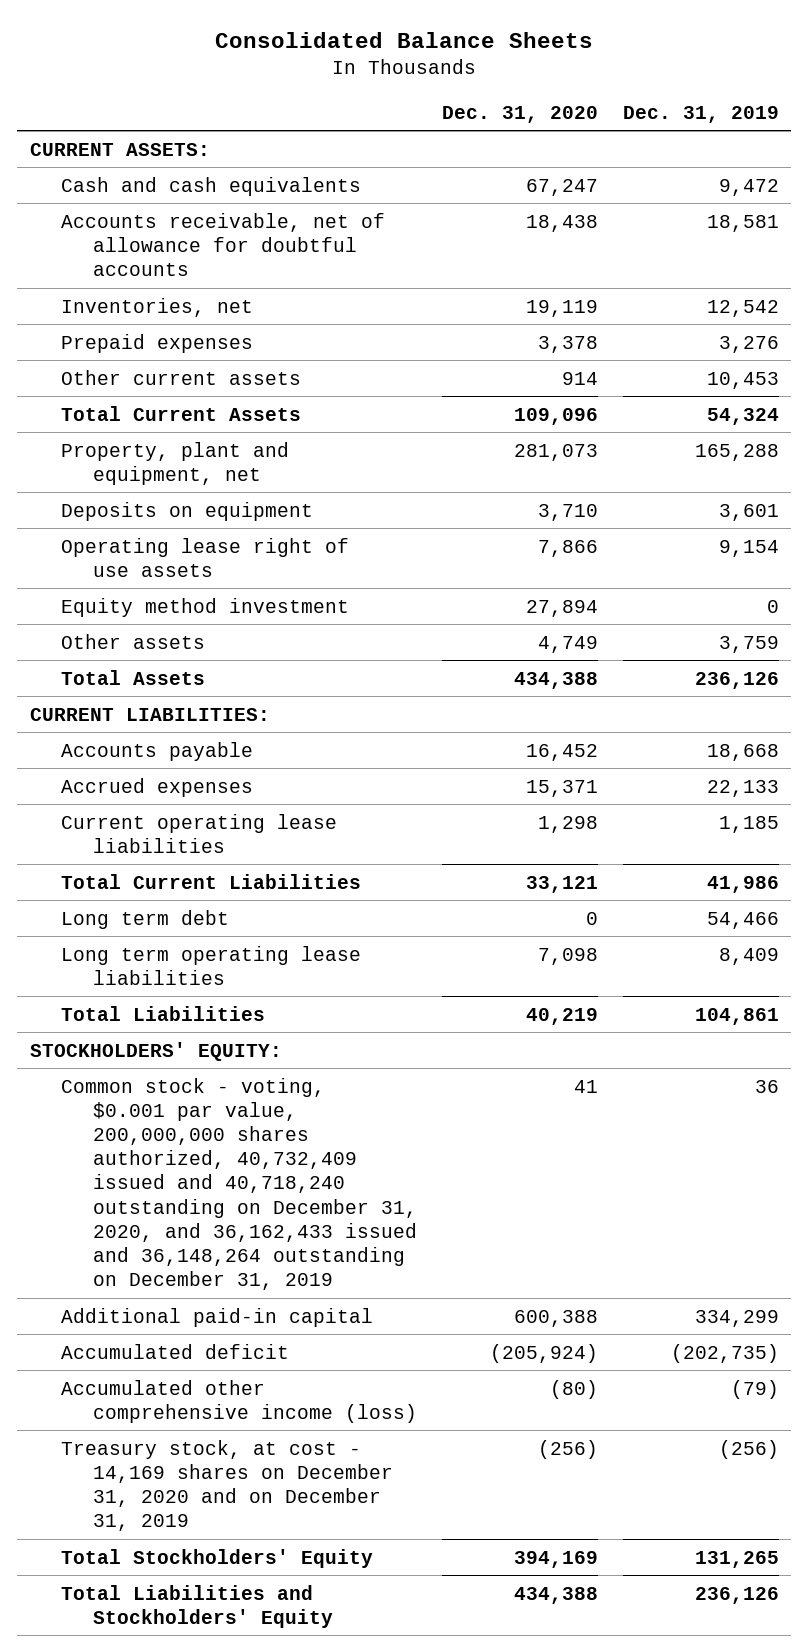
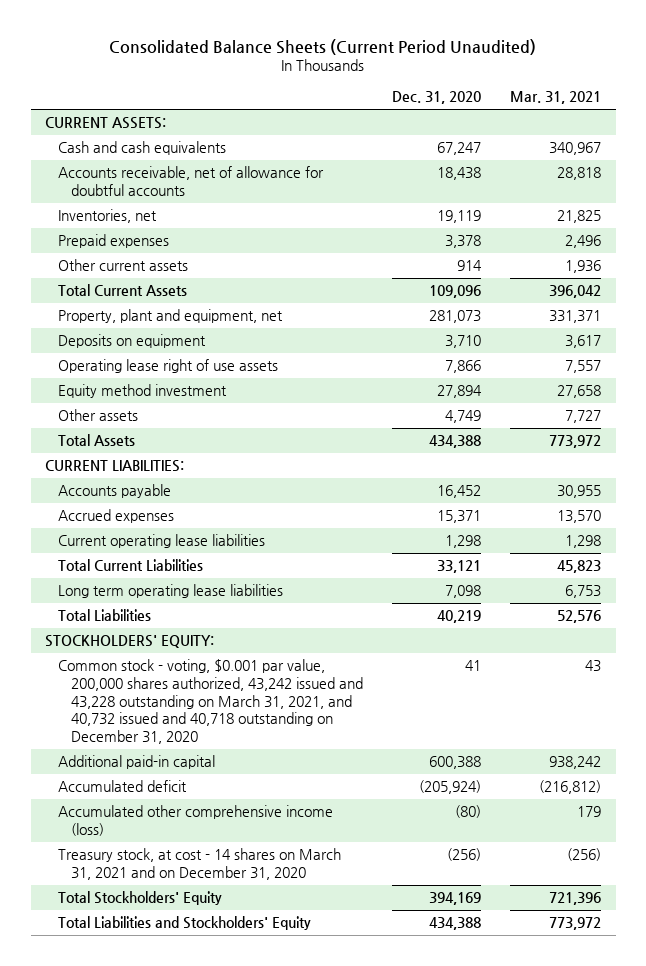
- Consolidated Balance Sheets
+ Consolidated Balance Sheets (Current Period Unaudited)
- | Dec. 31, 2020 | Dec. 31, 2019
+ | Dec. 31, 2020 | Mar. 31, 2021
- Long term debt | 0 | 54,466
- Common stock - voting, $0.001 par value, 200,000,000 shares authorized, 40,732,409 issued and 40,718,240 outstanding on December 31, 2020, and 36,162,433 issued and 36,148,264 outstanding on December 31, 2019 | 41 | 36
+ Common stock - voting, $0.001 par value, 200,000 shares authorized, 43,242 issued and 43,228 outstanding on March 31, 2021, and 40,732 issued and 40,718 outstanding on December 31, 2020 | 41 | 43
- Treasury stock, at cost - 14,169 shares on December 31, 2020 and on December 31, 2019 | (256) | (256)
+ Treasury stock, at cost - 14 shares on March 31, 2021 and on December 31, 2020 | (256) | (256)

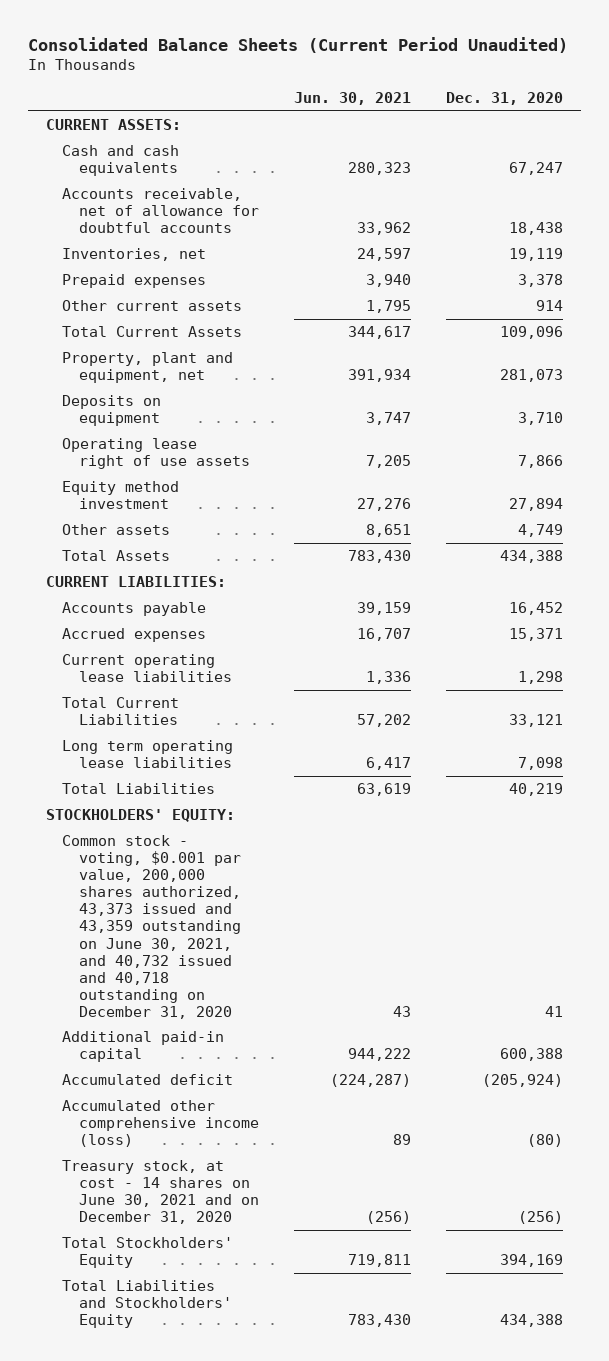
- | Dec. 31, 2020 | Mar. 31, 2021
+ | Jun. 30, 2021 | Dec. 31, 2020
- Common stock - voting, $0.001 par value, 200,000 shares authorized, 43,242 issued and 43,228 outstanding on March 31, 2021, and 40,732 issued and 40,718 outstanding on December 31, 2020 | 41 | 43
+ Common stock - voting, $0.001 par value, 200,000 shares authorized, 43,373 issued and 43,359 outstanding on June 30, 2021, and 40,732 issued and 40,718 outstanding on December 31, 2020 | 43 | 41
- Treasury stock, at cost - 14 shares on March 31, 2021 and on December 31, 2020 | (256) | (256)
+ Treasury stock, at cost - 14 shares on June 30, 2021 and on December 31, 2020 | (256) | (256)

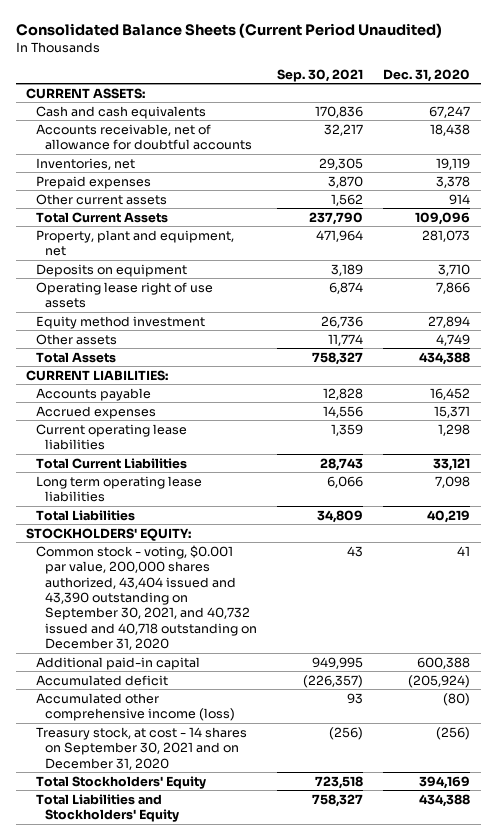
- | Jun. 30, 2021 | Dec. 31, 2020
+ | Sep. 30, 2021 | Dec. 31, 2020
- Common stock - voting, $0.001 par value, 200,000 shares authorized, 43,373 issued and 43,359 outstanding on June 30, 2021, and 40,732 issued and 40,718 outstanding on December 31, 2020 | 43 | 41
+ Common stock - voting, $0.001 par value, 200,000 shares authorized, 43,404 issued and 43,390 outstanding on September 30, 2021, and 40,732 issued and 40,718 outstanding on December 31, 2020 | 43 | 41
- Treasury stock, at cost - 14 shares on June 30, 2021 and on December 31, 2020 | (256) | (256)
+ Treasury stock, at cost - 14 shares on September 30, 2021 and on December 31, 2020 | (256) | (256)

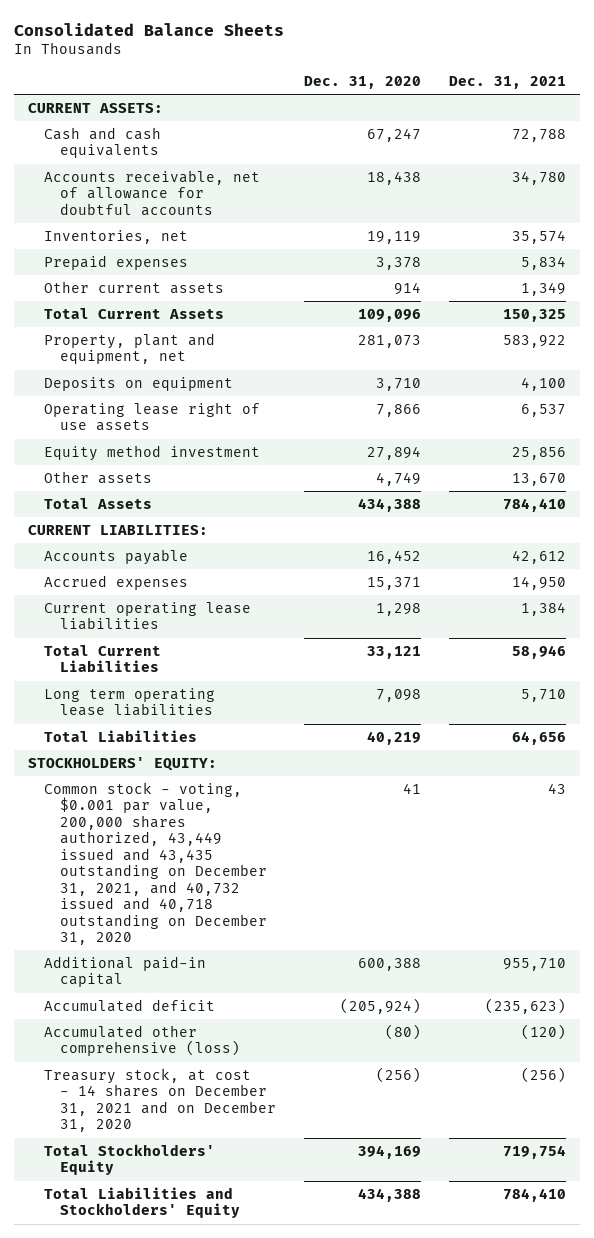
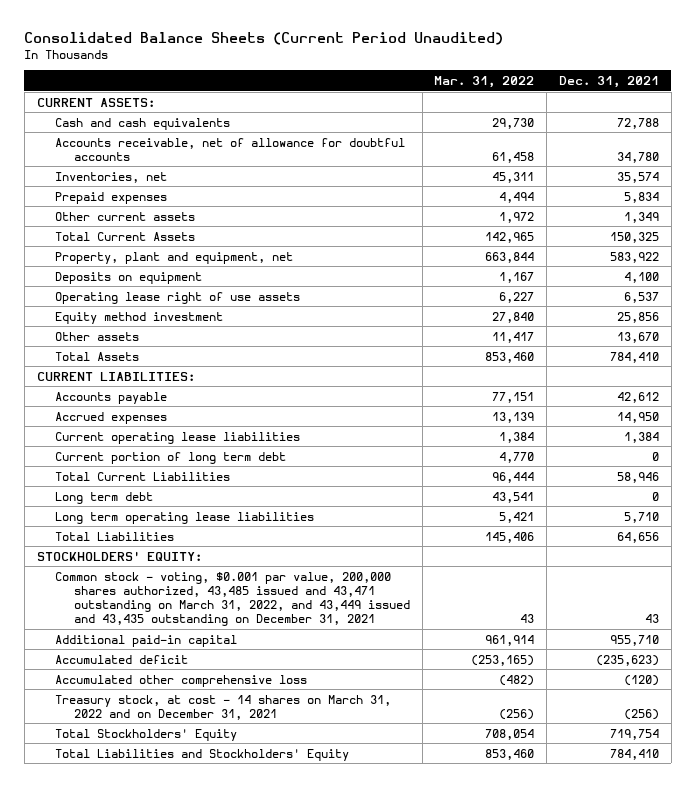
- Consolidated Balance Sheets
+ Consolidated Balance Sheets (Current Period Unaudited)
- | Dec. 31, 2020 | Dec. 31, 2021
+ | Mar. 31, 2022 | Dec. 31, 2021
+ Current portion of long term debt | 4,770 | 0
+ Long term debt | 43,541 | 0
- Common stock - voting, $0.001 par value, 200,000 shares authorized, 43,449 issued and 43,435 outstanding on December 31, 2021, and 40,732 issued and 40,718 outstanding on December 31, 2020 | 41 | 43
+ Common stock - voting, $0.001 par value, 200,000 shares authorized, 43,485 issued and 43,471 outstanding on March 31, 2022, and 43,449 issued and 43,435 outstanding on December 31, 2021 | 43 | 43
- Accumulated other comprehensive (loss) | (80) | (120)
- Treasury stock, at cost - 14 shares on December 31, 2021 and on December 31, 2020 | (256) | (256)
+ Accumulated other comprehensive loss | (482) | (120)
+ Treasury stock, at cost - 14 shares on March 31, 2022 and on December 31, 2021 | (256) | (256)

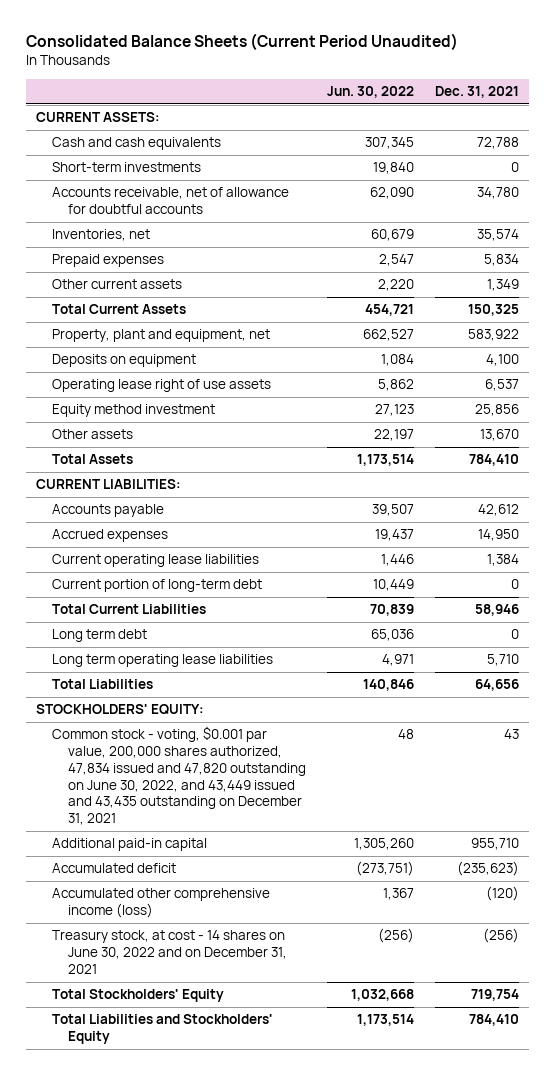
- | Mar. 31, 2022 | Dec. 31, 2021
+ | Jun. 30, 2022 | Dec. 31, 2021
+ Short-term investments | 19,840 | 0
- Current portion of long term debt | 4,770 | 0
+ Current portion of long-term debt | 10,449 | 0
- Common stock - voting, $0.001 par value, 200,000 shares authorized, 43,485 issued and 43,471 outstanding on March 31, 2022, and 43,449 issued and 43,435 outstanding on December 31, 2021 | 43 | 43
+ Common stock - voting, $0.001 par value, 200,000 shares authorized, 47,834 issued and 47,820 outstanding on June 30, 2022, and 43,449 issued and 43,435 outstanding on December 31, 2021 | 48 | 43
- Accumulated other comprehensive loss | (482) | (120)
- Treasury stock, at cost - 14 shares on March 31, 2022 and on December 31, 2021 | (256) | (256)
+ Accumulated other comprehensive income (loss) | 1,367 | (120)
+ Treasury stock, at cost - 14 shares on June 30, 2022 and on December 31, 2021 | (256) | (256)

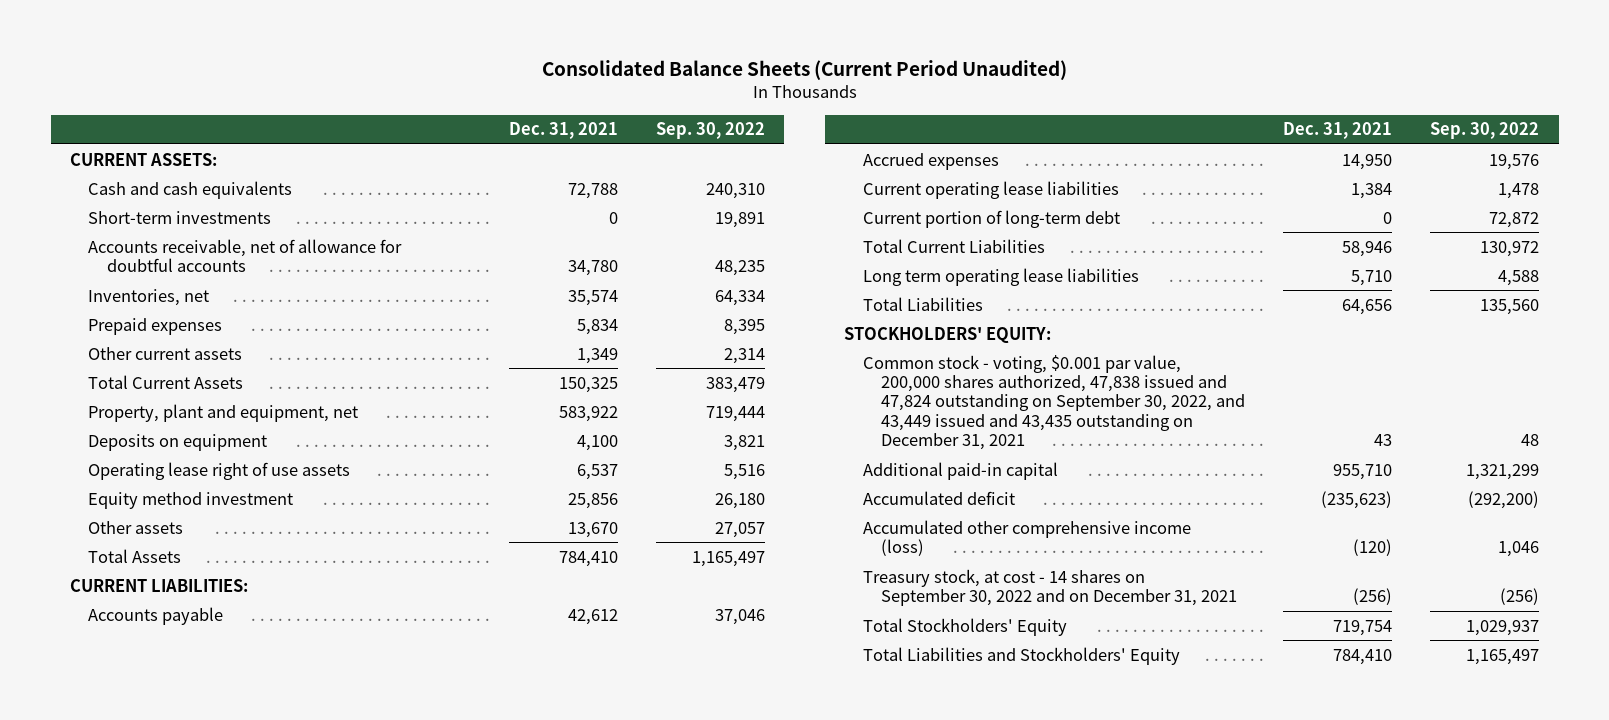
- | Jun. 30, 2022 | Dec. 31, 2021
+ | Dec. 31, 2021 | Sep. 30, 2022
- Long term debt | 65,036 | 0
- Common stock - voting, $0.001 par value, 200,000 shares authorized, 47,834 issued and 47,820 outstanding on June 30, 2022, and 43,449 issued and 43,435 outstanding on December 31, 2021 | 48 | 43
+ Common stock - voting, $0.001 par value, 200,000 shares authorized, 47,838 issued and 47,824 outstanding on September 30, 2022, and 43,449 issued and 43,435 outstanding on December 31, 2021 | 43 | 48
- Treasury stock, at cost - 14 shares on June 30, 2022 and on December 31, 2021 | (256) | (256)
+ Treasury stock, at cost - 14 shares on September 30, 2022 and on December 31, 2021 | (256) | (256)

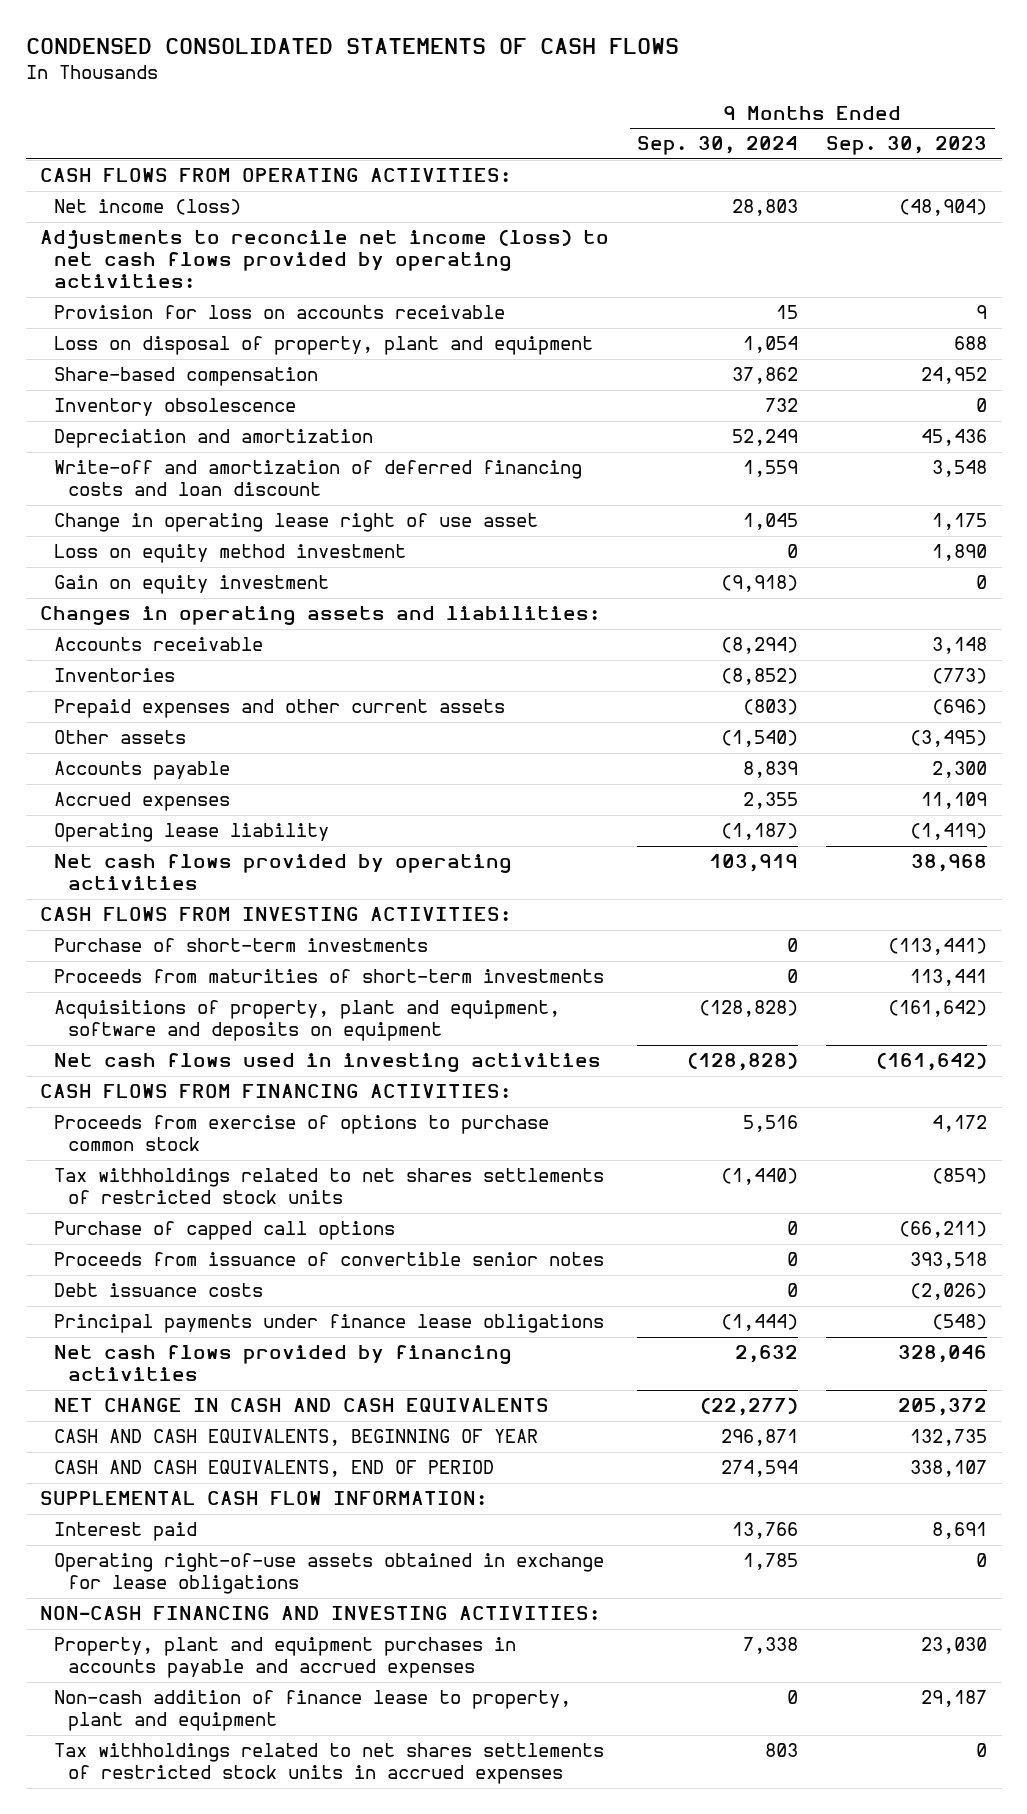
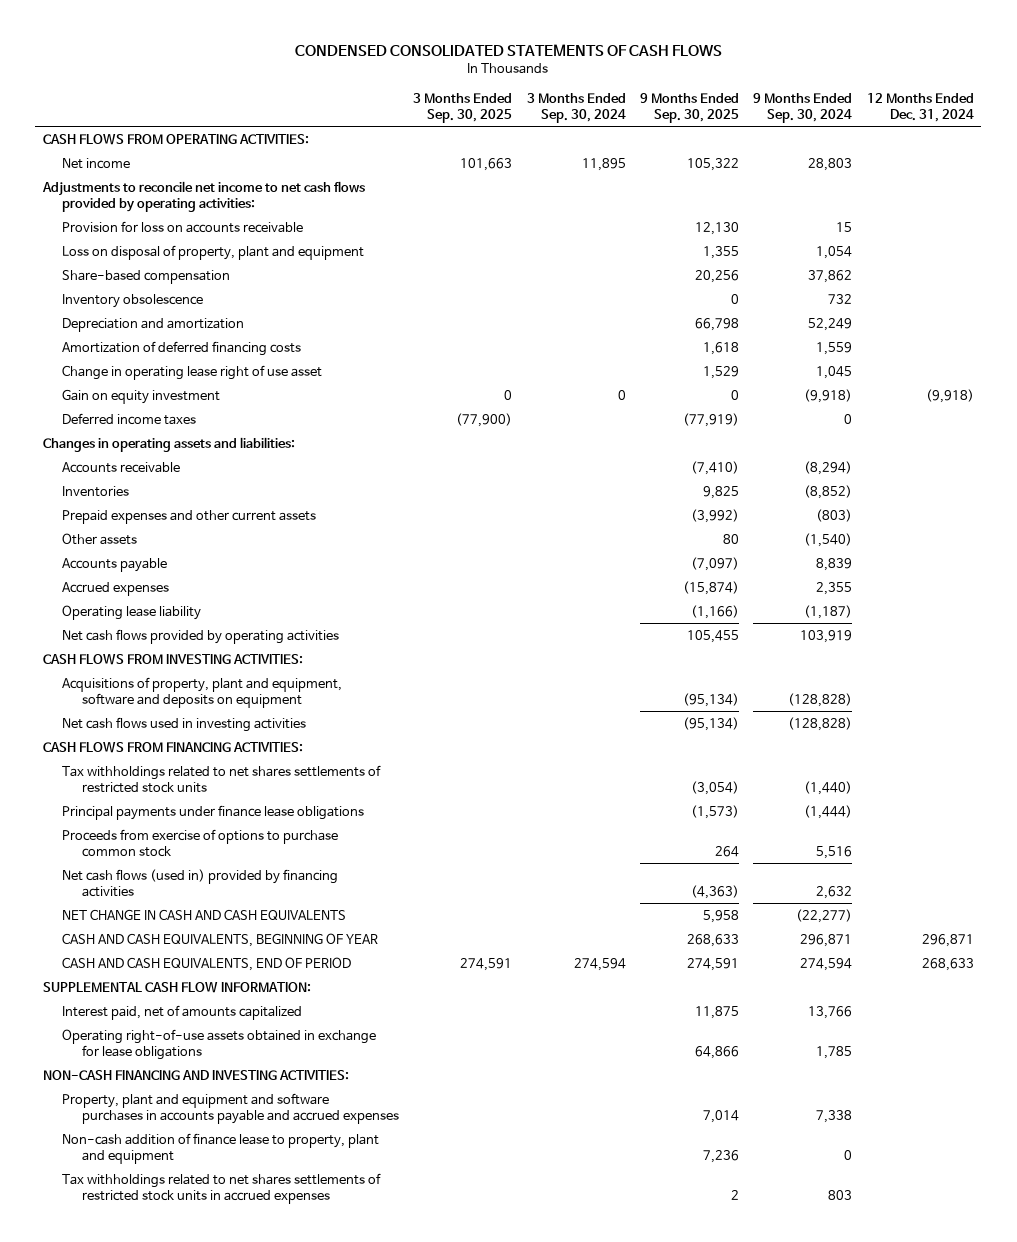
- | 9 Months Ended Sep. 30, 2024 | 9 Months Ended Sep. 30, 2023
+ | 3 Months Ended Sep. 30, 2025 | 3 Months Ended Sep. 30, 2024 | 9 Months Ended Sep. 30, 2025 | 9 Months Ended Sep. 30, 2024 | 12 Months Ended Dec. 31, 2024
- Net income (loss) | 28,803 | (48,904)
- Adjustments to reconcile net income (loss) to net cash flows provided by operating activities:
+ Net income | 101,663 | 11,895 | 105,322 | 28,803 |
+ Adjustments to reconcile net income to net cash flows provided by operating activities:
- Write-off and amortization of deferred financing costs and loan discount | 1,559 | 3,548
+ Amortization of deferred financing costs | | | 1,618 | 1,559 |
- Loss on equity method investment | 0 | 1,890
+ Deferred income taxes | (77,900) | | (77,919) | 0 |
- Purchase of short-term investments | 0 | (113,441)
- Proceeds from maturities of short-term investments | 0 | 113,441
- Purchase of capped call options | 0 | (66,211)
- Proceeds from issuance of convertible senior notes | 0 | 393,518
- Debt issuance costs | 0 | (2,026)
- Net cash flows provided by financing activities | 2,632 | 328,046
moved down: Proceeds from exercise of options to purchase common stock | | | 264 | 5,516 |
+ Net cash flows (used in) provided by financing activities | | | (4,363) | 2,632 |
- Interest paid | 13,766 | 8,691
+ Interest paid, net of amounts capitalized | | | 11,875 | 13,766 |
- Property, plant and equipment purchases in accounts payable and accrued expenses | 7,338 | 23,030
+ Property, plant and equipment and software purchases in accounts payable and accrued expenses | | | 7,014 | 7,338 |

